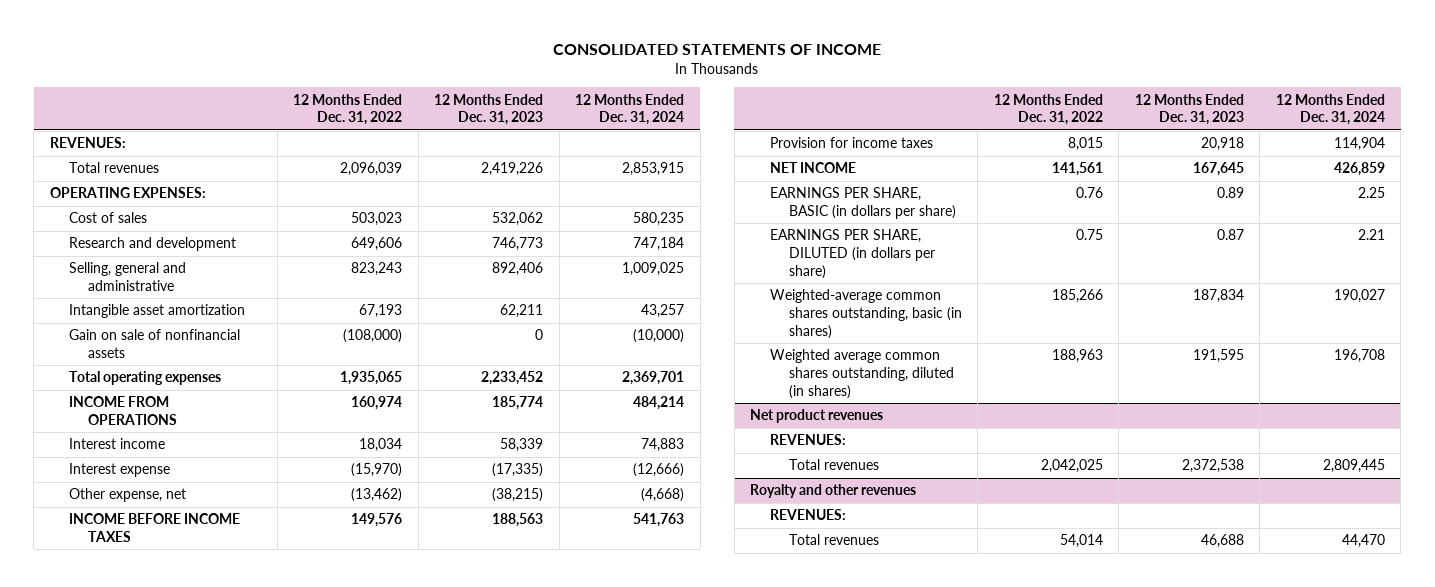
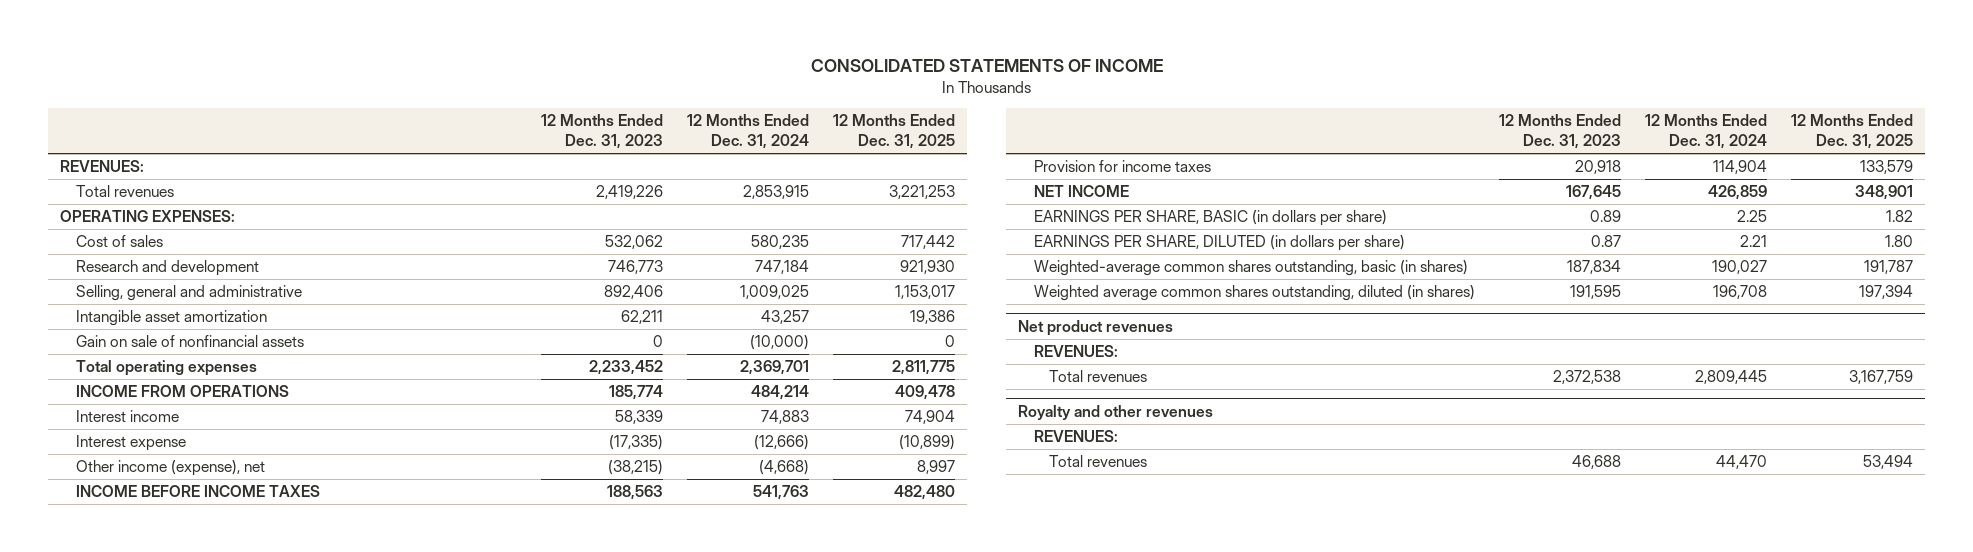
- | 12 Months Ended Dec. 31, 2022 | 12 Months Ended Dec. 31, 2023 | 12 Months Ended Dec. 31, 2024
+ | 12 Months Ended Dec. 31, 2023 | 12 Months Ended Dec. 31, 2024 | 12 Months Ended Dec. 31, 2025
- Other expense, net | (13,462) | (38,215) | (4,668)
+ Other income (expense), net | (38,215) | (4,668) | 8,997

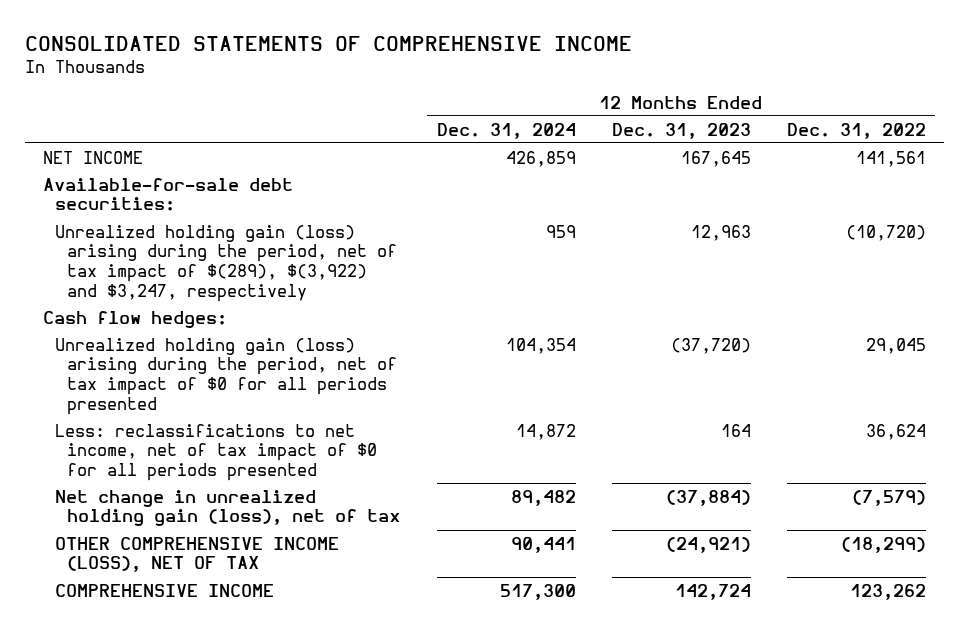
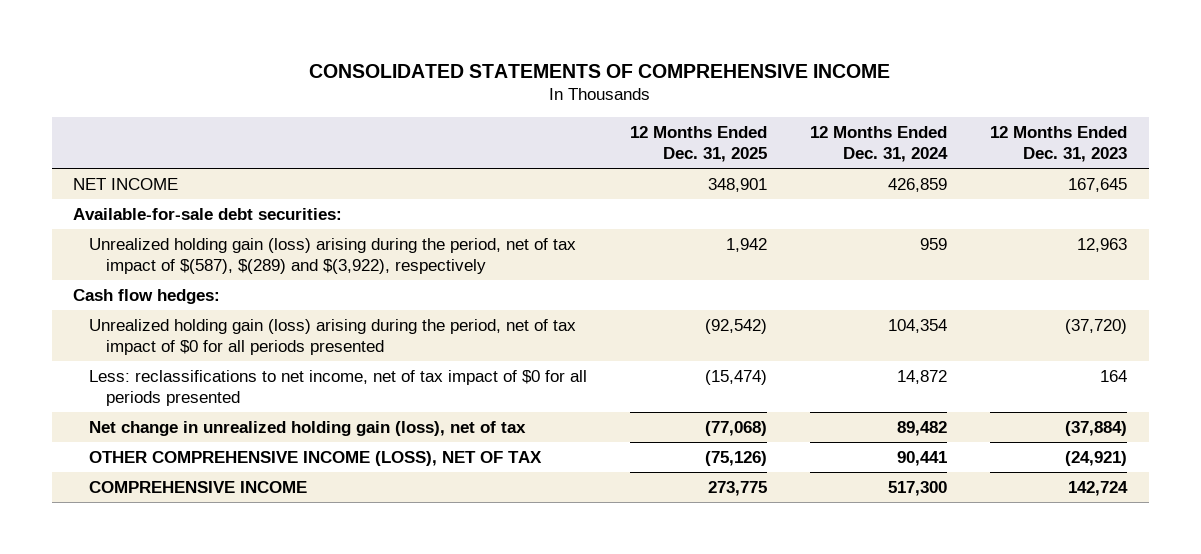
- | 12 Months Ended Dec. 31, 2024 | 12 Months Ended Dec. 31, 2023 | 12 Months Ended Dec. 31, 2022
+ | 12 Months Ended Dec. 31, 2025 | 12 Months Ended Dec. 31, 2024 | 12 Months Ended Dec. 31, 2023
- Unrealized holding gain (loss) arising during the period, net of tax impact of $(289), $(3,922) and $3,247, respectively | 959 | 12,963 | (10,720)
+ Unrealized holding gain (loss) arising during the period, net of tax impact of $(587), $(289) and $(3,922), respectively | 1,942 | 959 | 12,963

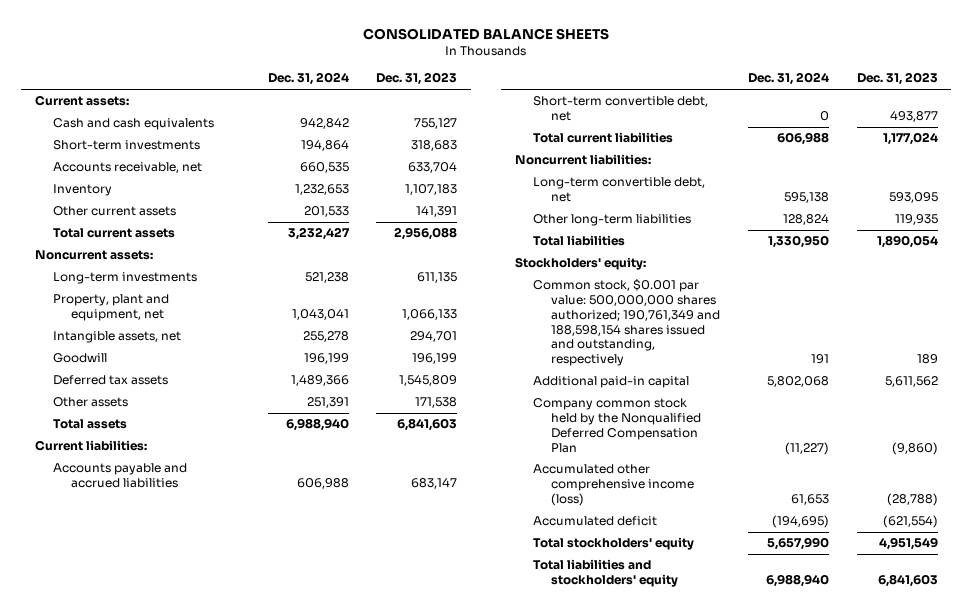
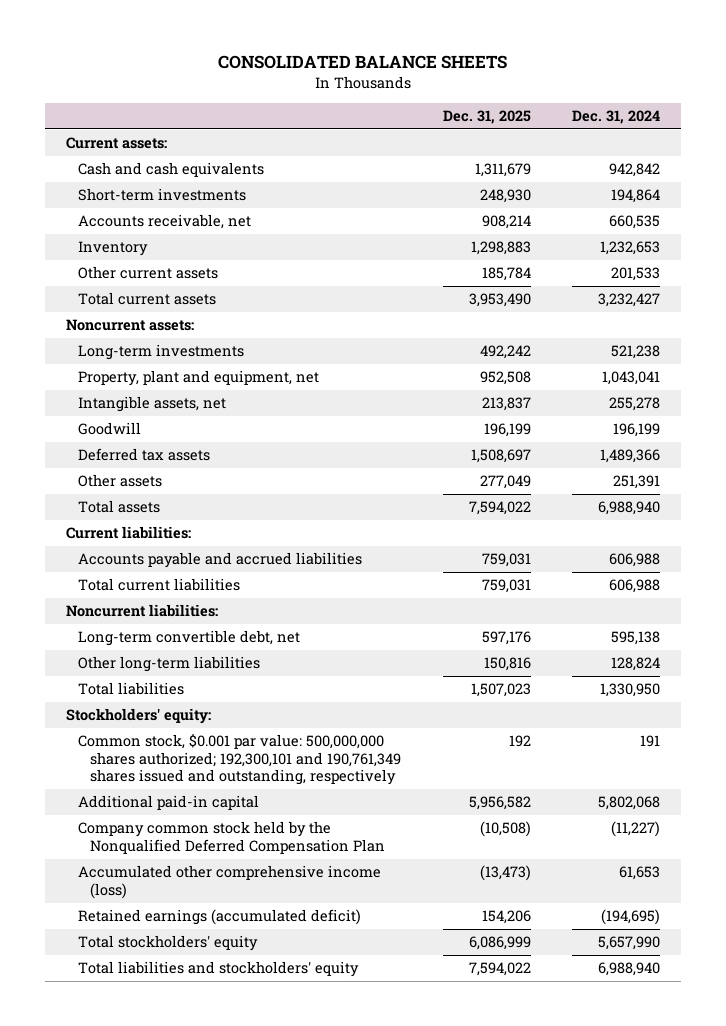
- | Dec. 31, 2024 | Dec. 31, 2023
+ | Dec. 31, 2025 | Dec. 31, 2024
- Short-term convertible debt, net | 0 | 493,877
- Common stock, $0.001 par value: 500,000,000 shares authorized; 190,761,349 and 188,598,154 shares issued and outstanding, respectively | 191 | 189
+ Common stock, $0.001 par value: 500,000,000 shares authorized; 192,300,101 and 190,761,349 shares issued and outstanding, respectively | 192 | 191
- Accumulated deficit | (194,695) | (621,554)
+ Retained earnings (accumulated deficit) | 154,206 | (194,695)

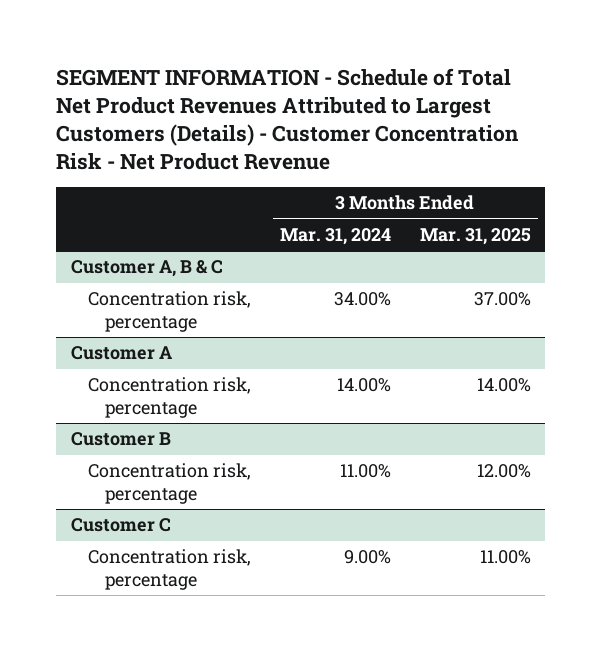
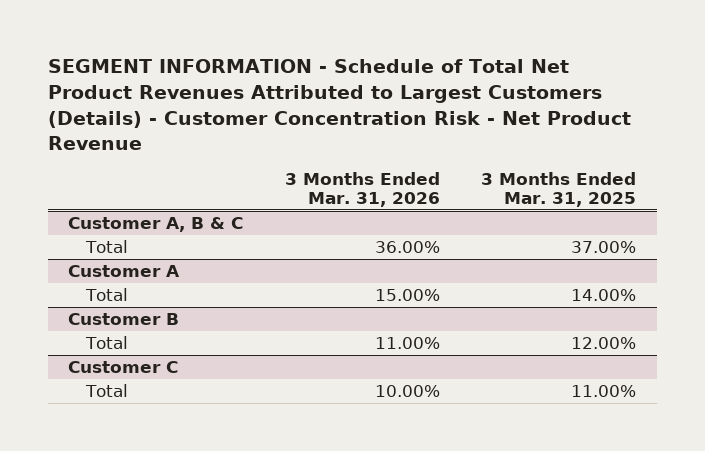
- | 3 Months Ended Mar. 31, 2024 | 3 Months Ended Mar. 31, 2025
+ | 3 Months Ended Mar. 31, 2026 | 3 Months Ended Mar. 31, 2025
@ Customer A, B & C
- Concentration risk, percentage | 34.00% | 37.00%
+ Total | 36.00% | 37.00%
@ Customer A
- Concentration risk, percentage | 14.00% | 14.00%
+ Total | 15.00% | 14.00%
@ Customer B
- Concentration risk, percentage | 11.00% | 12.00%
+ Total | 11.00% | 12.00%
@ Customer C
- Concentration risk, percentage | 9.00% | 11.00%
+ Total | 10.00% | 11.00%

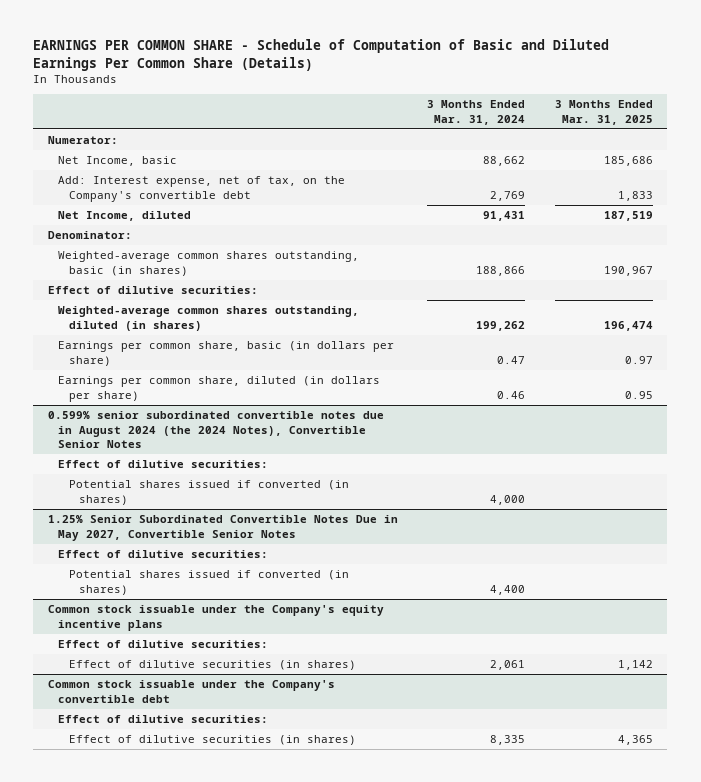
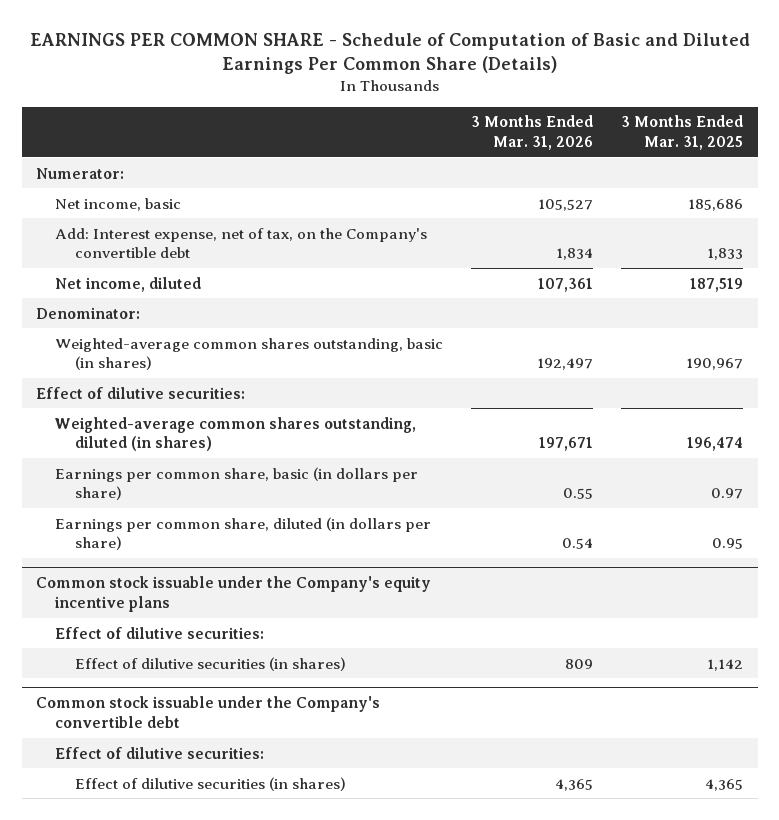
- | 3 Months Ended Mar. 31, 2024 | 3 Months Ended Mar. 31, 2025
+ | 3 Months Ended Mar. 31, 2026 | 3 Months Ended Mar. 31, 2025
- Net Income, basic | 88,662 | 185,686
+ Net income, basic | 105,527 | 185,686
- Net Income, diluted | 91,431 | 187,519
+ Net income, diluted | 107,361 | 187,519
- 0.599% senior subordinated convertible notes due in August 2024 (the 2024 Notes), Convertible Senior Notes
- Effect of dilutive securities:
- Potential shares issued if converted (in shares) | 4,000 |
- 1.25% Senior Subordinated Convertible Notes Due in May 2027, Convertible Senior Notes
- Effect of dilutive securities:
- Potential shares issued if converted (in shares) | 4,400 |

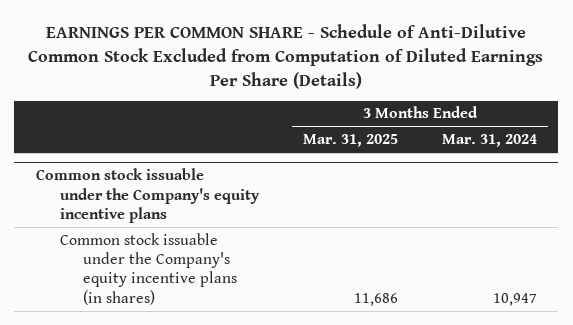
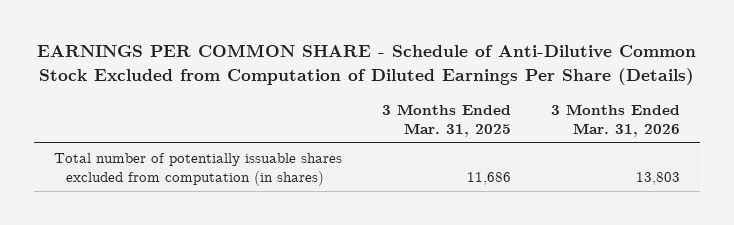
- | 3 Months Ended Mar. 31, 2025 | 3 Months Ended Mar. 31, 2024
+ | 3 Months Ended Mar. 31, 2025 | 3 Months Ended Mar. 31, 2026
- Common stock issuable under the Company's equity incentive plans
- Common stock issuable under the Company's equity incentive plans (in shares) | 11,686 | 10,947
+ Total number of potentially issuable shares excluded from computation (in shares) | 11,686 | 13,803

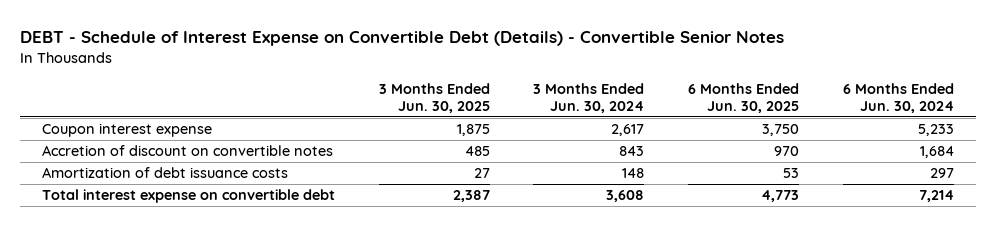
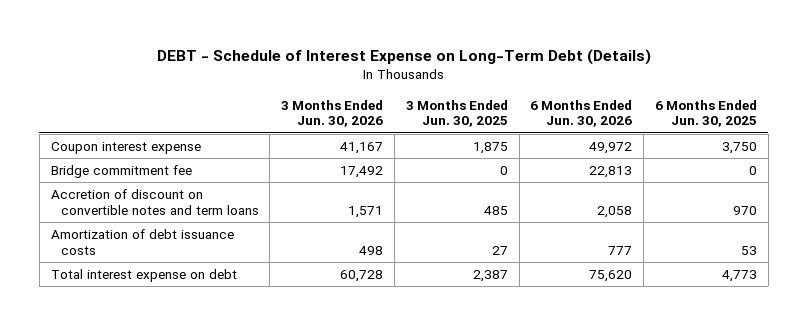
- DEBT - Schedule of Interest Expense on Convertible Debt (Details) - Convertible Senior Notes
+ DEBT - Schedule of Interest Expense on Long-Term Debt (Details)
- | 3 Months Ended Jun. 30, 2025 | 3 Months Ended Jun. 30, 2024 | 6 Months Ended Jun. 30, 2025 | 6 Months Ended Jun. 30, 2024
+ | 3 Months Ended Jun. 30, 2026 | 3 Months Ended Jun. 30, 2025 | 6 Months Ended Jun. 30, 2026 | 6 Months Ended Jun. 30, 2025
- Accretion of discount on convertible notes | 485 | 843 | 970 | 1,684
+ Bridge commitment fee | 17,492 | 0 | 22,813 | 0
+ Accretion of discount on convertible notes and term loans | 1,571 | 485 | 2,058 | 970
- Total interest expense on convertible debt | 2,387 | 3,608 | 4,773 | 7,214
+ Total interest expense on debt | 60,728 | 2,387 | 75,620 | 4,773

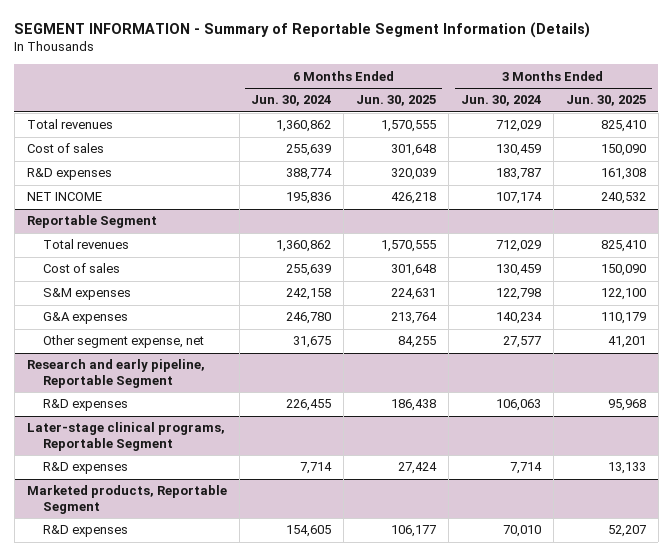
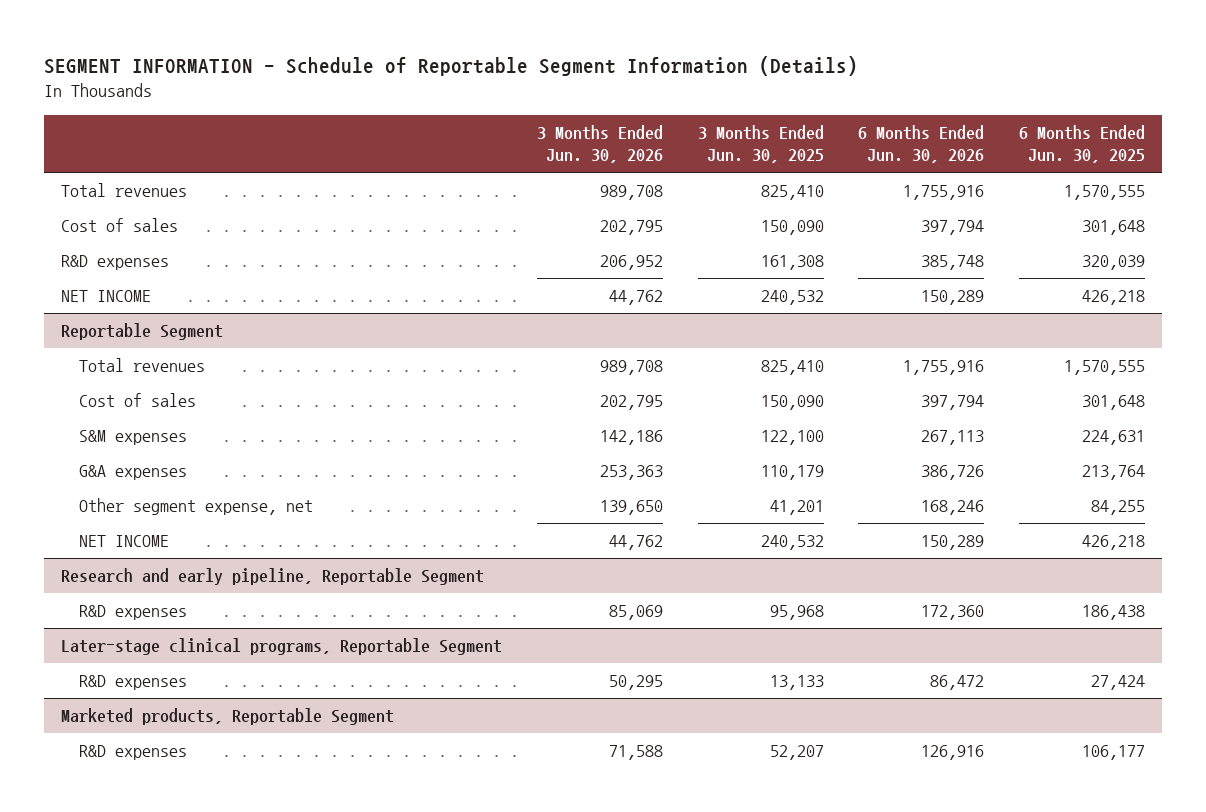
- SEGMENT INFORMATION - Summary of Reportable Segment Information (Details)
+ SEGMENT INFORMATION - Schedule of Reportable Segment Information (Details)
- | 6 Months Ended Jun. 30, 2024 | 6 Months Ended Jun. 30, 2025 | 3 Months Ended Jun. 30, 2024 | 3 Months Ended Jun. 30, 2025
+ | 3 Months Ended Jun. 30, 2026 | 3 Months Ended Jun. 30, 2025 | 6 Months Ended Jun. 30, 2026 | 6 Months Ended Jun. 30, 2025
@ Reportable Segment
+ NET INCOME | 44,762 | 240,532 | 150,289 | 426,218

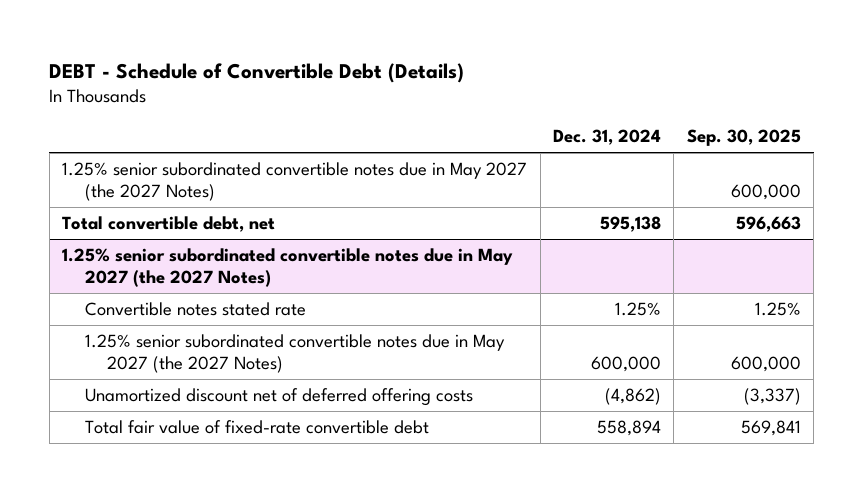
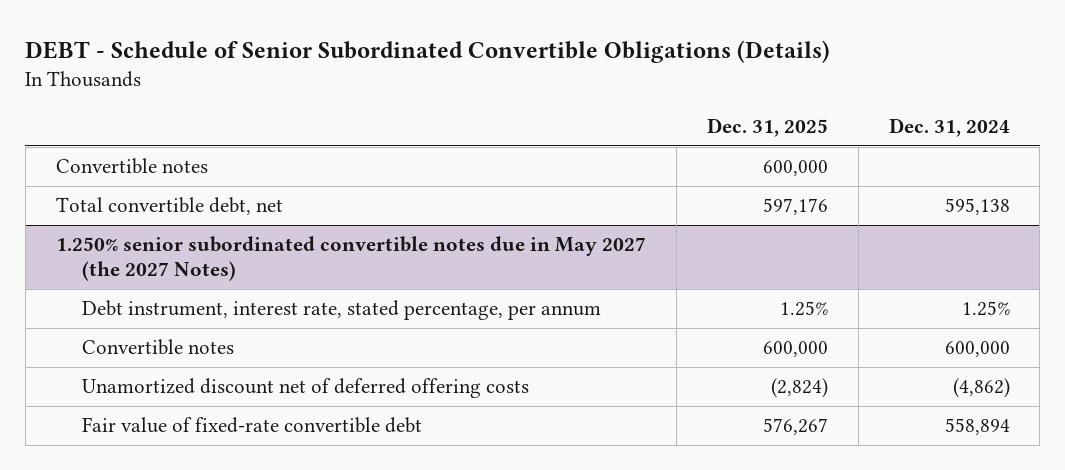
- DEBT - Schedule of Convertible Debt (Details)
+ DEBT - Schedule of Senior Subordinated Convertible Obligations (Details)
- | Dec. 31, 2024 | Sep. 30, 2025
+ | Dec. 31, 2025 | Dec. 31, 2024
- 1.25% senior subordinated convertible notes due in May 2027 (the 2027 Notes) | | 600,000
+ Convertible notes | 600,000 |
- 1.25% senior subordinated convertible notes due in May 2027 (the 2027 Notes)
- Convertible notes stated rate | 1.25% | 1.25%
- 1.25% senior subordinated convertible notes due in May 2027 (the 2027 Notes) | 600,000 | 600,000
+ 1.250% senior subordinated convertible notes due in May 2027 (the 2027 Notes)
+ Debt instrument, interest rate, stated percentage, per annum | 1.25% | 1.25%
+ Convertible notes | 600,000 | 600,000
- Total fair value of fixed-rate convertible debt | 558,894 | 569,841
+ Fair value of fixed-rate convertible debt | 576,267 | 558,894

